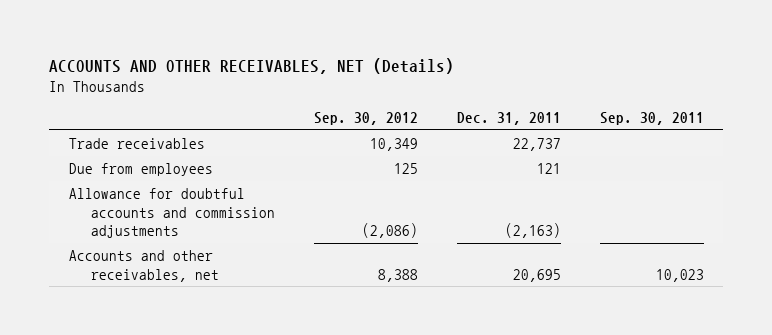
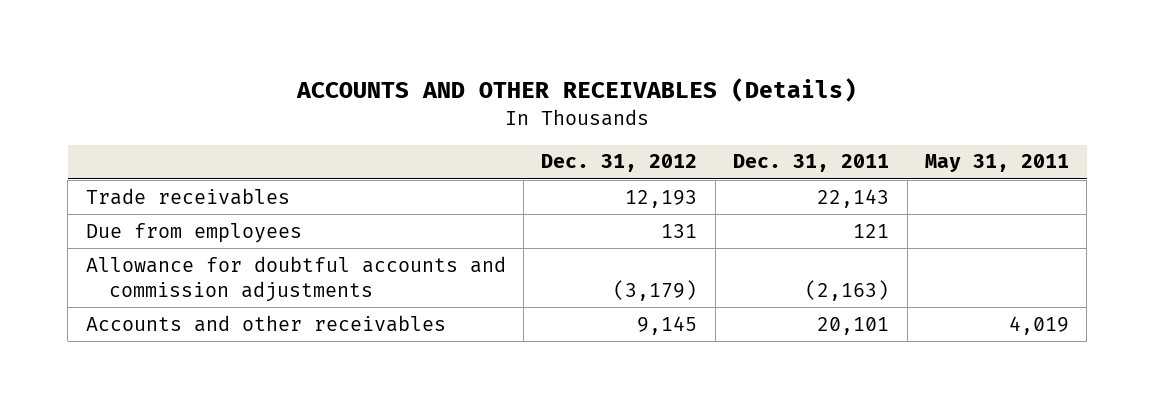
- ACCOUNTS AND OTHER RECEIVABLES, NET (Details)
+ ACCOUNTS AND OTHER RECEIVABLES (Details)
- | Sep. 30, 2012 | Dec. 31, 2011 | Sep. 30, 2011
+ | Dec. 31, 2012 | Dec. 31, 2011 | May 31, 2011
- Trade receivables | 10,349 | 22,737 |
+ Trade receivables | 12,193 | 22,143 |
- Accounts and other receivables, net | 8,388 | 20,695 | 10,023
+ Accounts and other receivables | 9,145 | 20,101 | 4,019

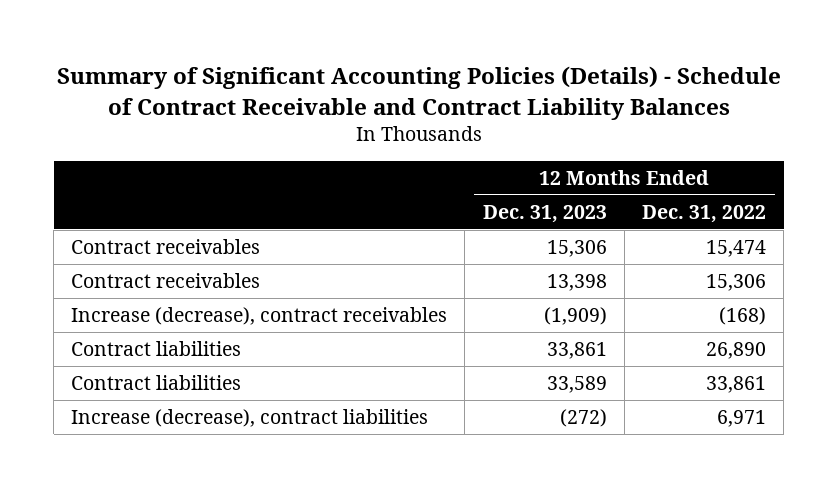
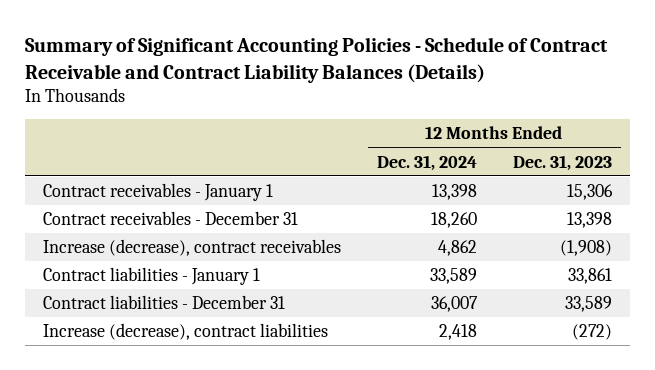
- Summary of Significant Accounting Policies (Details) - Schedule of Contract Receivable and Contract Liability Balances
+ Summary of Significant Accounting Policies - Schedule of Contract Receivable and Contract Liability Balances (Details)
- | 12 Months Ended Dec. 31, 2023 | 12 Months Ended Dec. 31, 2022
+ | 12 Months Ended Dec. 31, 2024 | 12 Months Ended Dec. 31, 2023
- Contract receivables | 15,306 | 15,474
- Contract receivables | 13,398 | 15,306
- Increase (decrease), contract receivables | (1,909) | (168)
- Contract liabilities | 33,861 | 26,890
- Contract liabilities | 33,589 | 33,861
+ Contract receivables - January 1 | 13,398 | 15,306
+ Contract receivables - December 31 | 18,260 | 13,398
+ Increase (decrease), contract receivables | 4,862 | (1,908)
+ Contract liabilities - January 1 | 33,589 | 33,861
+ Contract liabilities - December 31 | 36,007 | 33,589

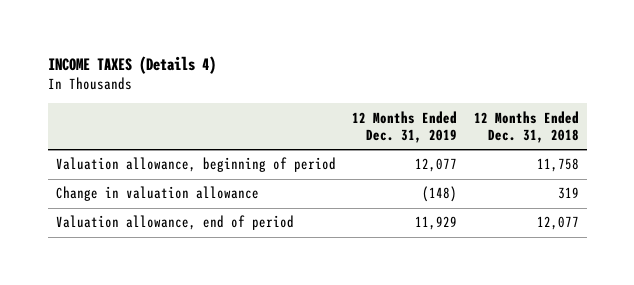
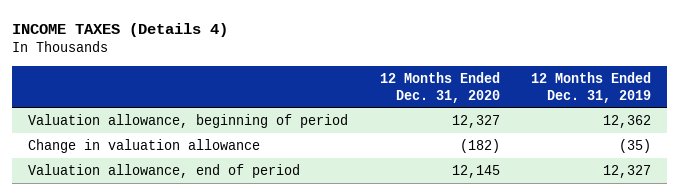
- | 12 Months Ended Dec. 31, 2019 | 12 Months Ended Dec. 31, 2018
+ | 12 Months Ended Dec. 31, 2020 | 12 Months Ended Dec. 31, 2019
- Valuation allowance, beginning of period | 12,077 | 11,758
- Change in valuation allowance | (148) | 319
- Valuation allowance, end of period | 11,929 | 12,077
+ Valuation allowance, beginning of period | 12,327 | 12,362
+ Change in valuation allowance | (182) | (35)
+ Valuation allowance, end of period | 12,145 | 12,327

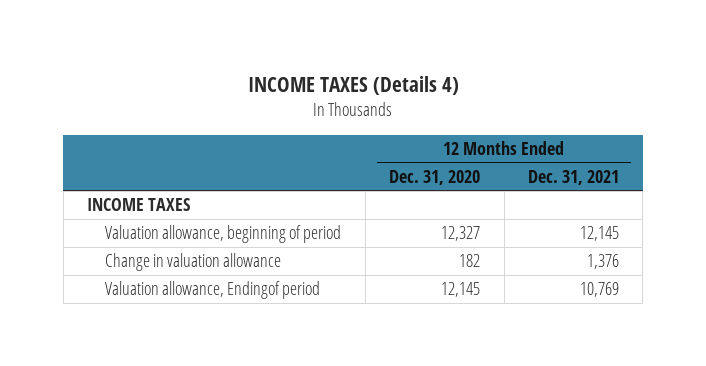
- | 12 Months Ended Dec. 31, 2020 | 12 Months Ended Dec. 31, 2019
+ | 12 Months Ended Dec. 31, 2020 | 12 Months Ended Dec. 31, 2021
+ INCOME TAXES
- Change in valuation allowance | (182) | (35)
- Valuation allowance, end of period | 12,145 | 12,327
+ Change in valuation allowance | 182 | 1,376
+ Valuation allowance, Endingof period | 12,145 | 10,769

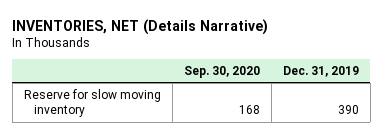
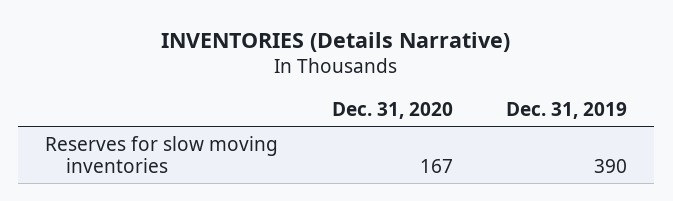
- INVENTORIES, NET (Details Narrative)
+ INVENTORIES (Details Narrative)
- | Sep. 30, 2020 | Dec. 31, 2019
+ | Dec. 31, 2020 | Dec. 31, 2019
- Reserve for slow moving inventory | 168 | 390
+ Reserves for slow moving inventories | 167 | 390

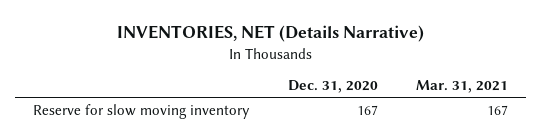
- INVENTORIES (Details Narrative)
+ INVENTORIES, NET (Details Narrative)
- | Dec. 31, 2020 | Dec. 31, 2019
+ | Dec. 31, 2020 | Mar. 31, 2021
- Reserves for slow moving inventories | 167 | 390
+ Reserve for slow moving inventory | 167 | 167

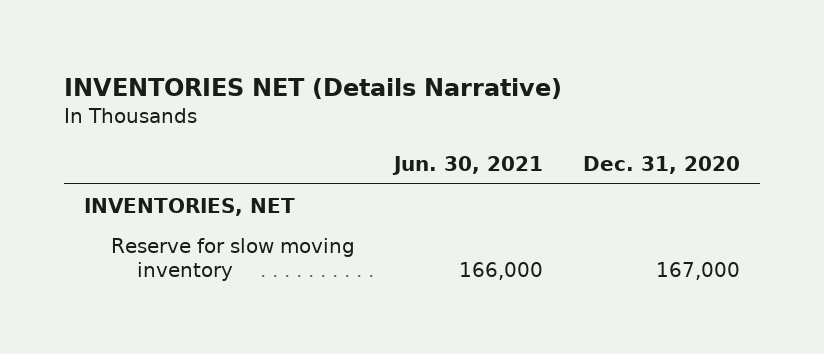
- INVENTORIES, NET (Details Narrative)
+ INVENTORIES NET (Details Narrative)
- | Dec. 31, 2020 | Mar. 31, 2021
+ | Jun. 30, 2021 | Dec. 31, 2020
- Reserve for slow moving inventory | 167 | 167
+ INVENTORIES, NET
+ Reserve for slow moving inventory | 166,000 | 167,000

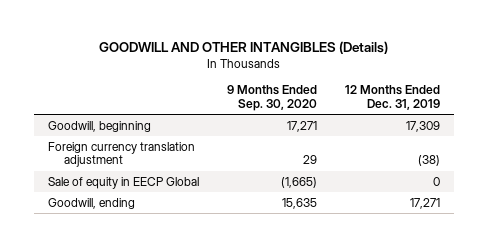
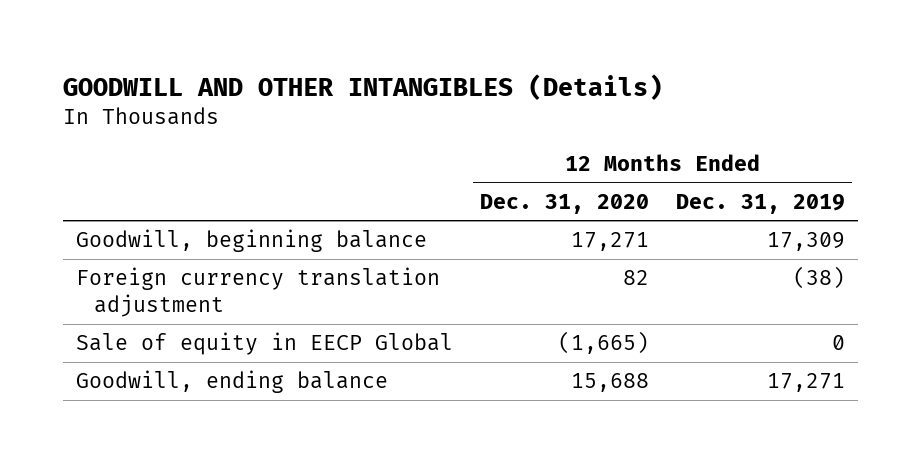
- | 9 Months Ended Sep. 30, 2020 | 12 Months Ended Dec. 31, 2019
+ | 12 Months Ended Dec. 31, 2020 | 12 Months Ended Dec. 31, 2019
- Goodwill, beginning | 17,271 | 17,309
+ Goodwill, beginning balance | 17,271 | 17,309
- Goodwill, ending | 15,635 | 17,271
+ Goodwill, ending balance | 15,688 | 17,271

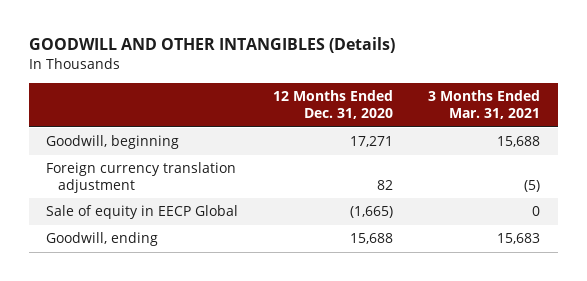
- | 12 Months Ended Dec. 31, 2020 | 12 Months Ended Dec. 31, 2019
+ | 12 Months Ended Dec. 31, 2020 | 3 Months Ended Mar. 31, 2021
- Goodwill, beginning balance | 17,271 | 17,309
+ Goodwill, beginning | 17,271 | 15,688
- Goodwill, ending balance | 15,688 | 17,271
+ Goodwill, ending | 15,688 | 15,683

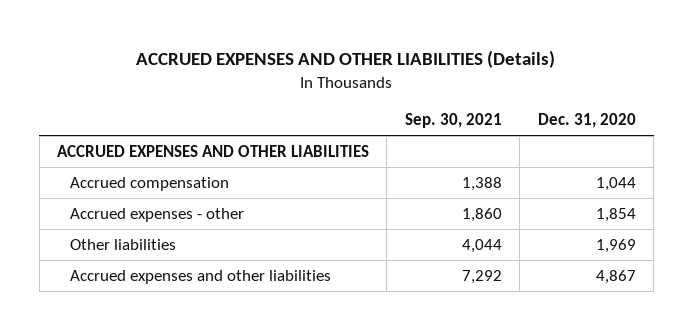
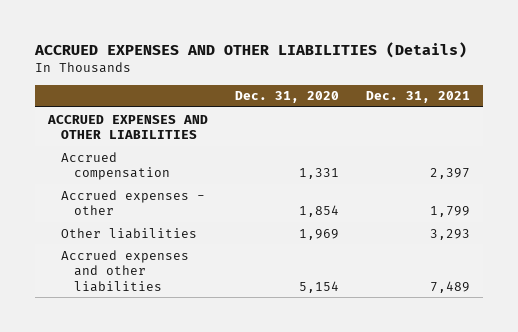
- | Sep. 30, 2021 | Dec. 31, 2020
+ | Dec. 31, 2020 | Dec. 31, 2021
- Accrued compensation | 1,388 | 1,044
+ Accrued compensation | 1,331 | 2,397
- Accrued expenses and other liabilities | 7,292 | 4,867
+ Accrued expenses and other liabilities | 5,154 | 7,489

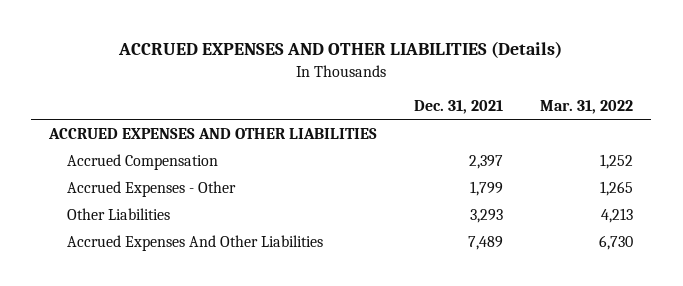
- | Dec. 31, 2020 | Dec. 31, 2021
+ | Dec. 31, 2021 | Mar. 31, 2022
- Accrued compensation | 1,331 | 2,397
- Accrued expenses - other | 1,854 | 1,799
- Other liabilities | 1,969 | 3,293
- Accrued expenses and other liabilities | 5,154 | 7,489
+ Accrued Compensation | 2,397 | 1,252
+ Accrued Expenses - Other | 1,799 | 1,265
+ Other Liabilities | 3,293 | 4,213
+ Accrued Expenses And Other Liabilities | 7,489 | 6,730

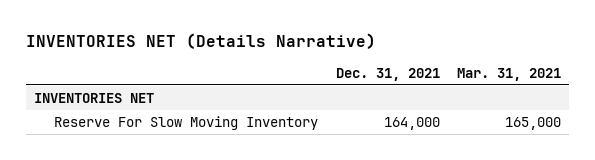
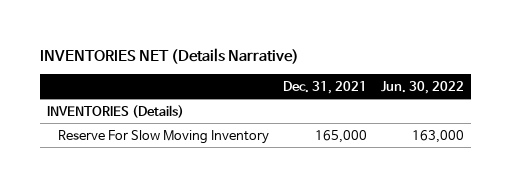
- | Dec. 31, 2021 | Mar. 31, 2021
+ | Dec. 31, 2021 | Jun. 30, 2022
- INVENTORIES NET
- Reserve For Slow Moving Inventory | 164,000 | 165,000
+ INVENTORIES (Details)
+ Reserve For Slow Moving Inventory | 165,000 | 163,000

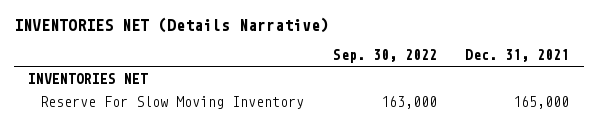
- | Dec. 31, 2021 | Jun. 30, 2022
+ | Sep. 30, 2022 | Dec. 31, 2021
- INVENTORIES (Details)
+ INVENTORIES NET

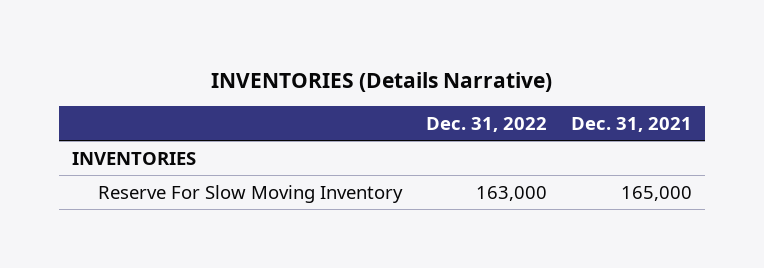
- INVENTORIES NET (Details Narrative)
+ INVENTORIES (Details Narrative)
- | Sep. 30, 2022 | Dec. 31, 2021
+ | Dec. 31, 2022 | Dec. 31, 2021
- INVENTORIES NET
+ INVENTORIES

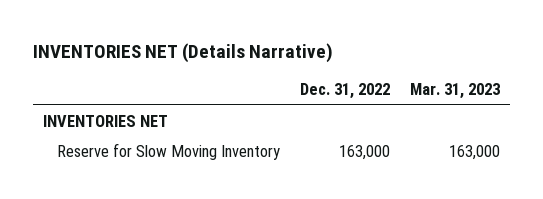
- INVENTORIES (Details Narrative)
+ INVENTORIES NET (Details Narrative)
- | Dec. 31, 2022 | Dec. 31, 2021
+ | Dec. 31, 2022 | Mar. 31, 2023
- INVENTORIES
- Reserve For Slow Moving Inventory | 163,000 | 165,000
+ INVENTORIES NET
+ Reserve for Slow Moving Inventory | 163,000 | 163,000

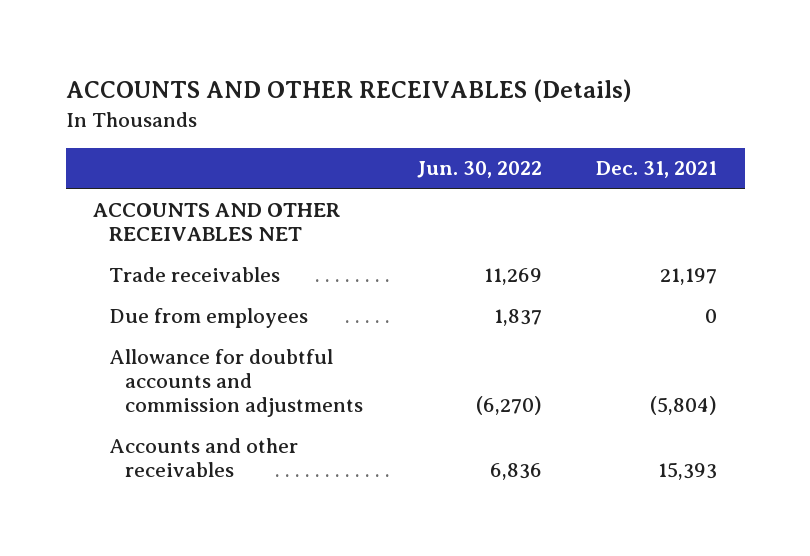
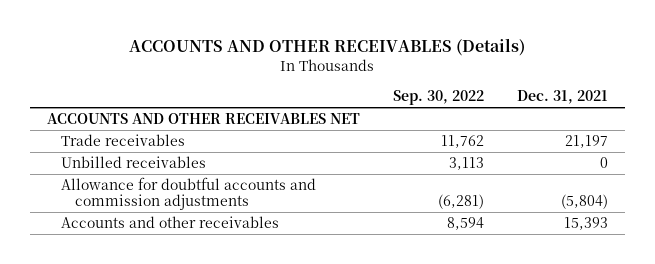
- | Jun. 30, 2022 | Dec. 31, 2021
+ | Sep. 30, 2022 | Dec. 31, 2021
- Due from employees | 1,837 | 0
+ Unbilled receivables | 3,113 | 0

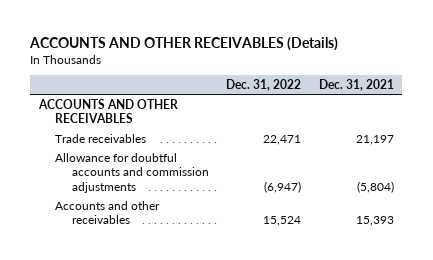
- | Sep. 30, 2022 | Dec. 31, 2021
+ | Dec. 31, 2022 | Dec. 31, 2021
- ACCOUNTS AND OTHER RECEIVABLES NET
+ ACCOUNTS AND OTHER RECEIVABLES
- Unbilled receivables | 3,113 | 0

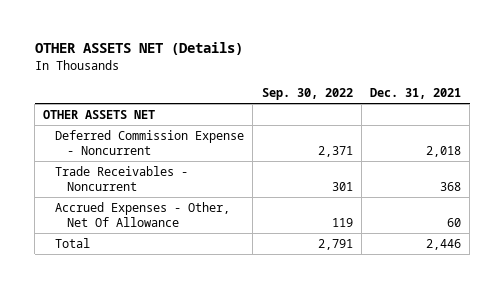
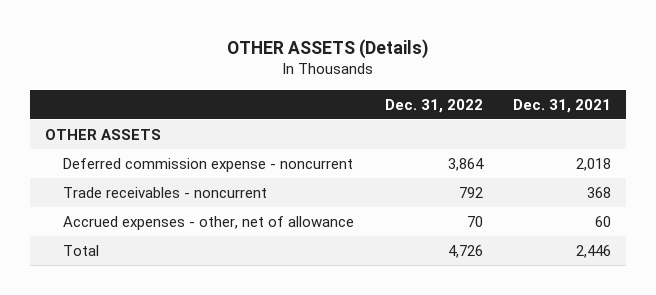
- OTHER ASSETS NET (Details)
+ OTHER ASSETS (Details)
- | Sep. 30, 2022 | Dec. 31, 2021
+ | Dec. 31, 2022 | Dec. 31, 2021
- OTHER ASSETS NET
- Deferred Commission Expense - Noncurrent | 2,371 | 2,018
- Trade Receivables - Noncurrent | 301 | 368
- Accrued Expenses - Other, Net Of Allowance | 119 | 60
+ OTHER ASSETS
+ Deferred commission expense - noncurrent | 3,864 | 2,018
+ Trade receivables - noncurrent | 792 | 368
+ Accrued expenses - other, net of allowance | 70 | 60

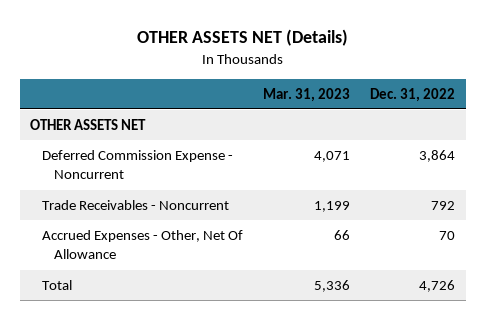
- OTHER ASSETS (Details)
+ OTHER ASSETS NET (Details)
- | Dec. 31, 2022 | Dec. 31, 2021
+ | Mar. 31, 2023 | Dec. 31, 2022
- OTHER ASSETS
- Deferred commission expense - noncurrent | 3,864 | 2,018
- Trade receivables - noncurrent | 792 | 368
- Accrued expenses - other, net of allowance | 70 | 60
+ OTHER ASSETS NET
+ Deferred Commission Expense - Noncurrent | 4,071 | 3,864
+ Trade Receivables - Noncurrent | 1,199 | 792
+ Accrued Expenses - Other, Net Of Allowance | 66 | 70

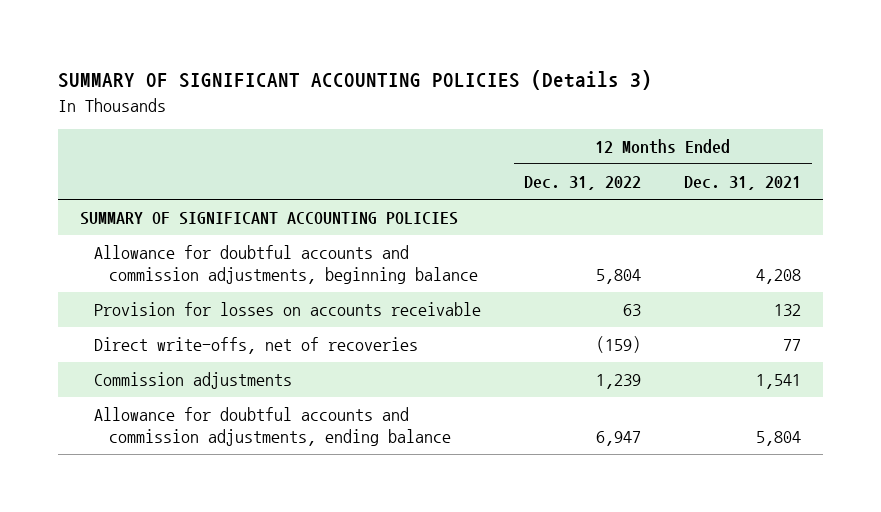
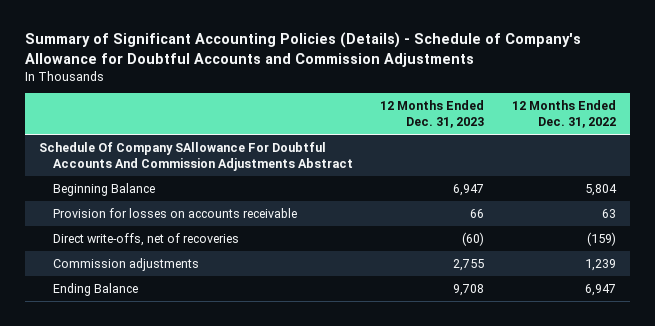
- SUMMARY OF SIGNIFICANT ACCOUNTING POLICIES (Details 3)
+ Summary of Significant Accounting Policies (Details) - Schedule of Company's Allowance for Doubtful Accounts and Commission Adjustments
- | 12 Months Ended Dec. 31, 2022 | 12 Months Ended Dec. 31, 2021
+ | 12 Months Ended Dec. 31, 2023 | 12 Months Ended Dec. 31, 2022
- SUMMARY OF SIGNIFICANT ACCOUNTING POLICIES
- Allowance for doubtful accounts and commission adjustments, beginning balance | 5,804 | 4,208
+ Schedule Of Company SAllowance For Doubtful Accounts And Commission Adjustments Abstract
+ Beginning Balance | 6,947 | 5,804
- Allowance for doubtful accounts and commission adjustments, ending balance | 6,947 | 5,804
+ Ending Balance | 9,708 | 6,947

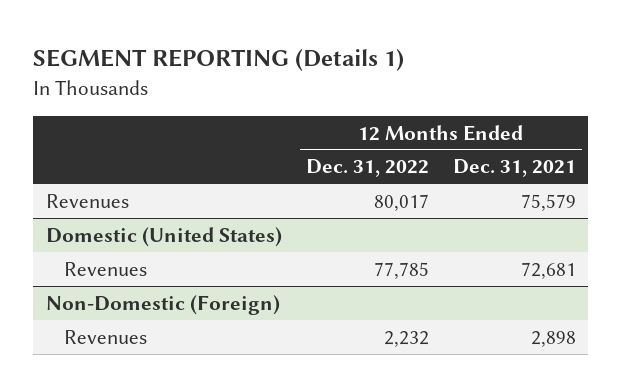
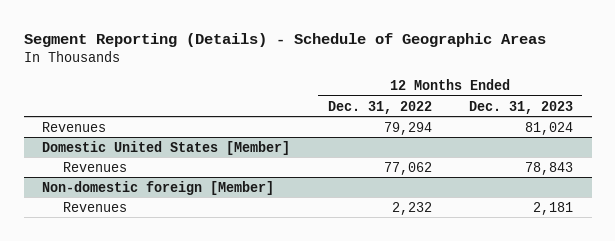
- SEGMENT REPORTING (Details 1)
+ Segment Reporting (Details) - Schedule of Geographic Areas
- | 12 Months Ended Dec. 31, 2022 | 12 Months Ended Dec. 31, 2021
+ | 12 Months Ended Dec. 31, 2022 | 12 Months Ended Dec. 31, 2023
- Revenues | 80,017 | 75,579
- Domestic (United States)
- Revenues | 77,785 | 72,681
- Non-Domestic (Foreign)
+ Revenues | 79,294 | 81,024
+ Domestic United States [Member]
+ Revenues | 77,062 | 78,843
+ Non-domestic foreign [Member]

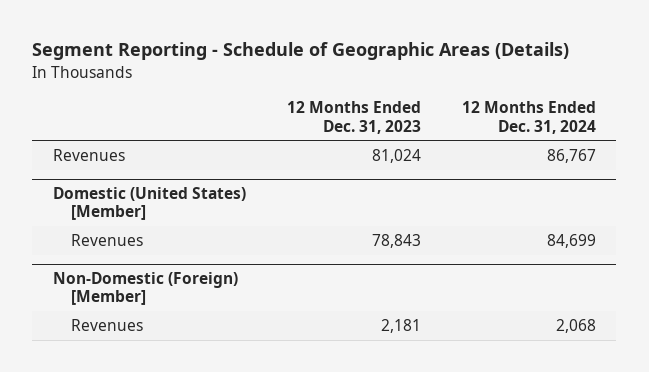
- Segment Reporting (Details) - Schedule of Geographic Areas
+ Segment Reporting - Schedule of Geographic Areas (Details)
- | 12 Months Ended Dec. 31, 2022 | 12 Months Ended Dec. 31, 2023
+ | 12 Months Ended Dec. 31, 2023 | 12 Months Ended Dec. 31, 2024
- Domestic United States [Member]
+ Domestic (United States) [Member]
- Non-domestic foreign [Member]
+ Non-Domestic (Foreign) [Member]

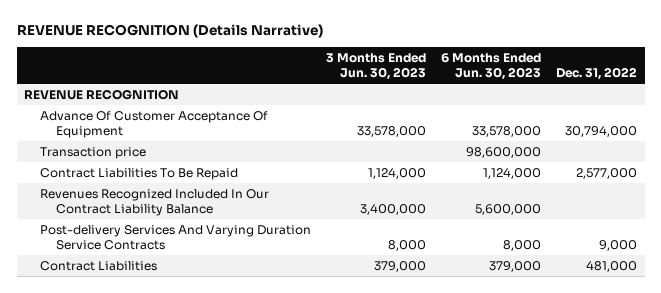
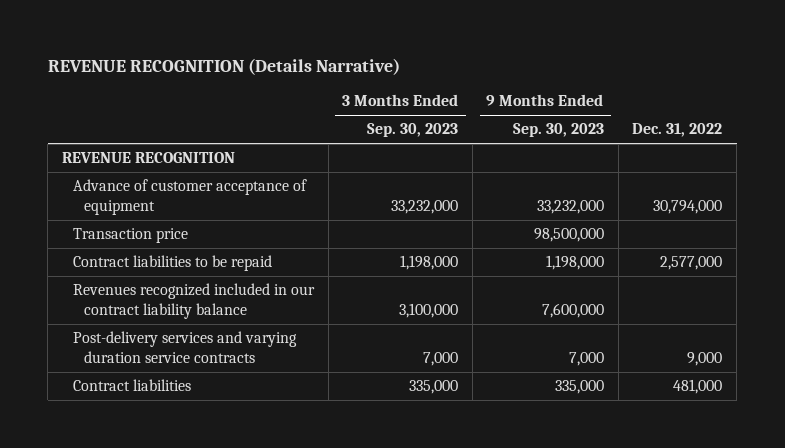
- | 3 Months Ended Jun. 30, 2023 | 6 Months Ended Jun. 30, 2023 | Dec. 31, 2022
+ | 3 Months Ended Sep. 30, 2023 | 9 Months Ended Sep. 30, 2023 | Dec. 31, 2022
- Advance Of Customer Acceptance Of Equipment | 33,578,000 | 33,578,000 | 30,794,000
+ Advance of customer acceptance of equipment | 33,232,000 | 33,232,000 | 30,794,000
- Contract Liabilities To Be Repaid | 1,124,000 | 1,124,000 | 2,577,000
- Revenues Recognized Included In Our Contract Liability Balance | 3,400,000 | 5,600,000 |
- Post-delivery Services And Varying Duration Service Contracts | 8,000 | 8,000 | 9,000
- Contract Liabilities | 379,000 | 379,000 | 481,000
+ Contract liabilities to be repaid | 1,198,000 | 1,198,000 | 2,577,000
+ Revenues recognized included in our contract liability balance | 3,100,000 | 7,600,000 |
+ Post-delivery services and varying duration service contracts | 7,000 | 7,000 | 9,000
+ Contract liabilities | 335,000 | 335,000 | 481,000

